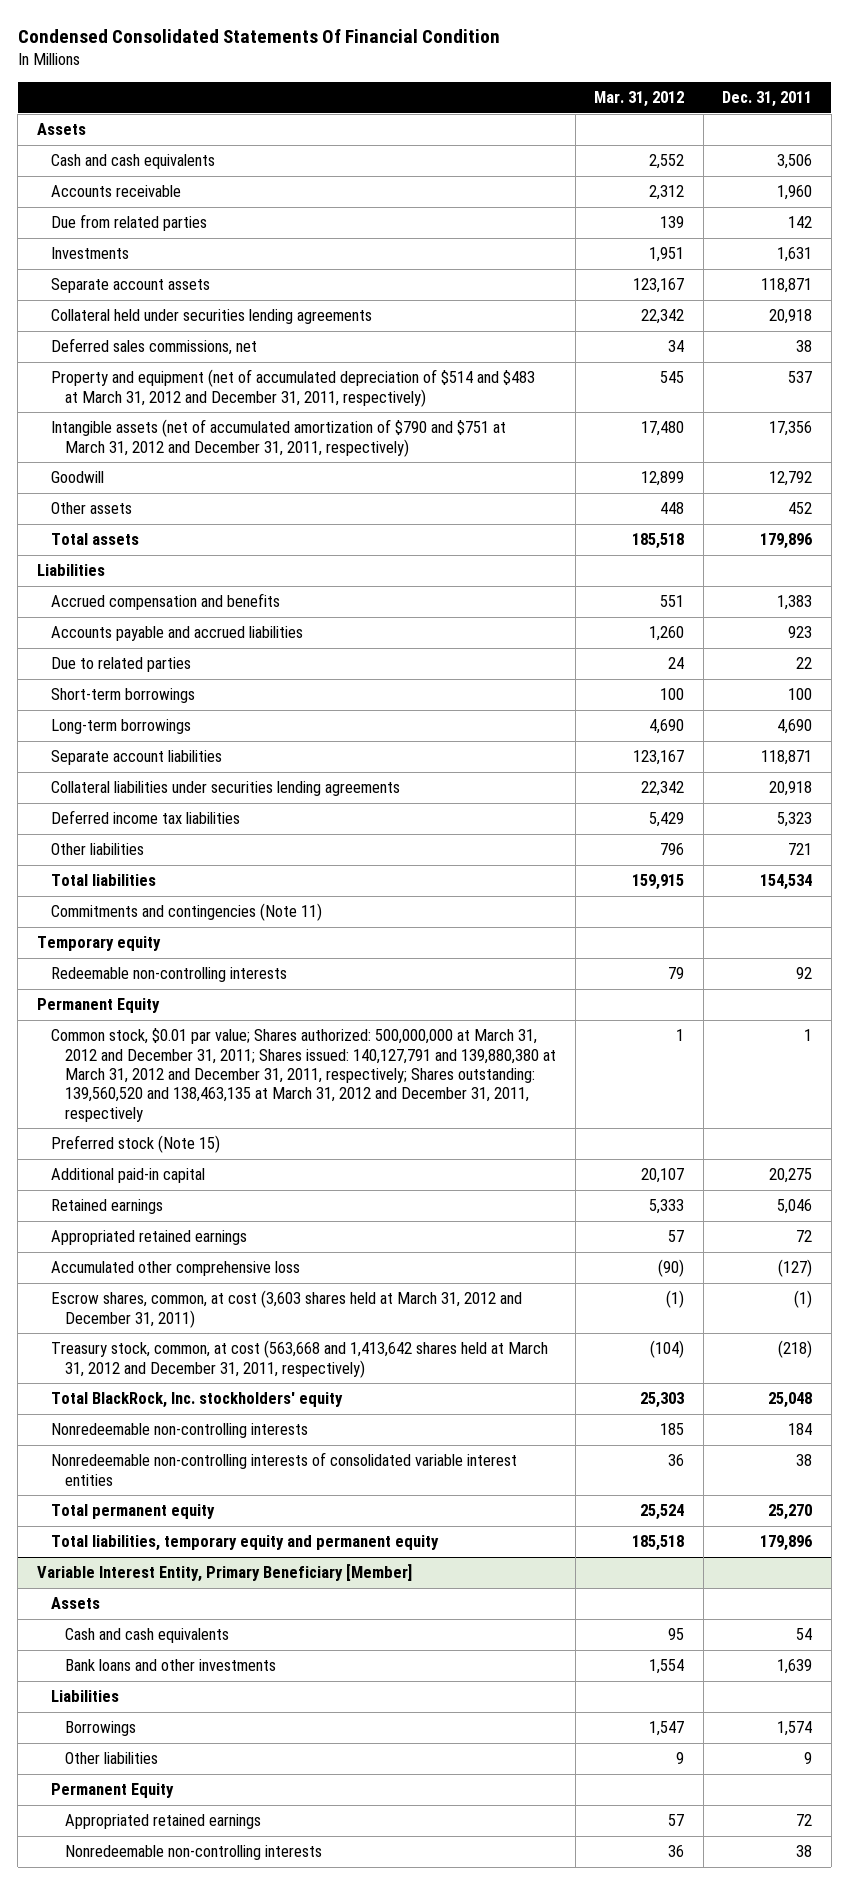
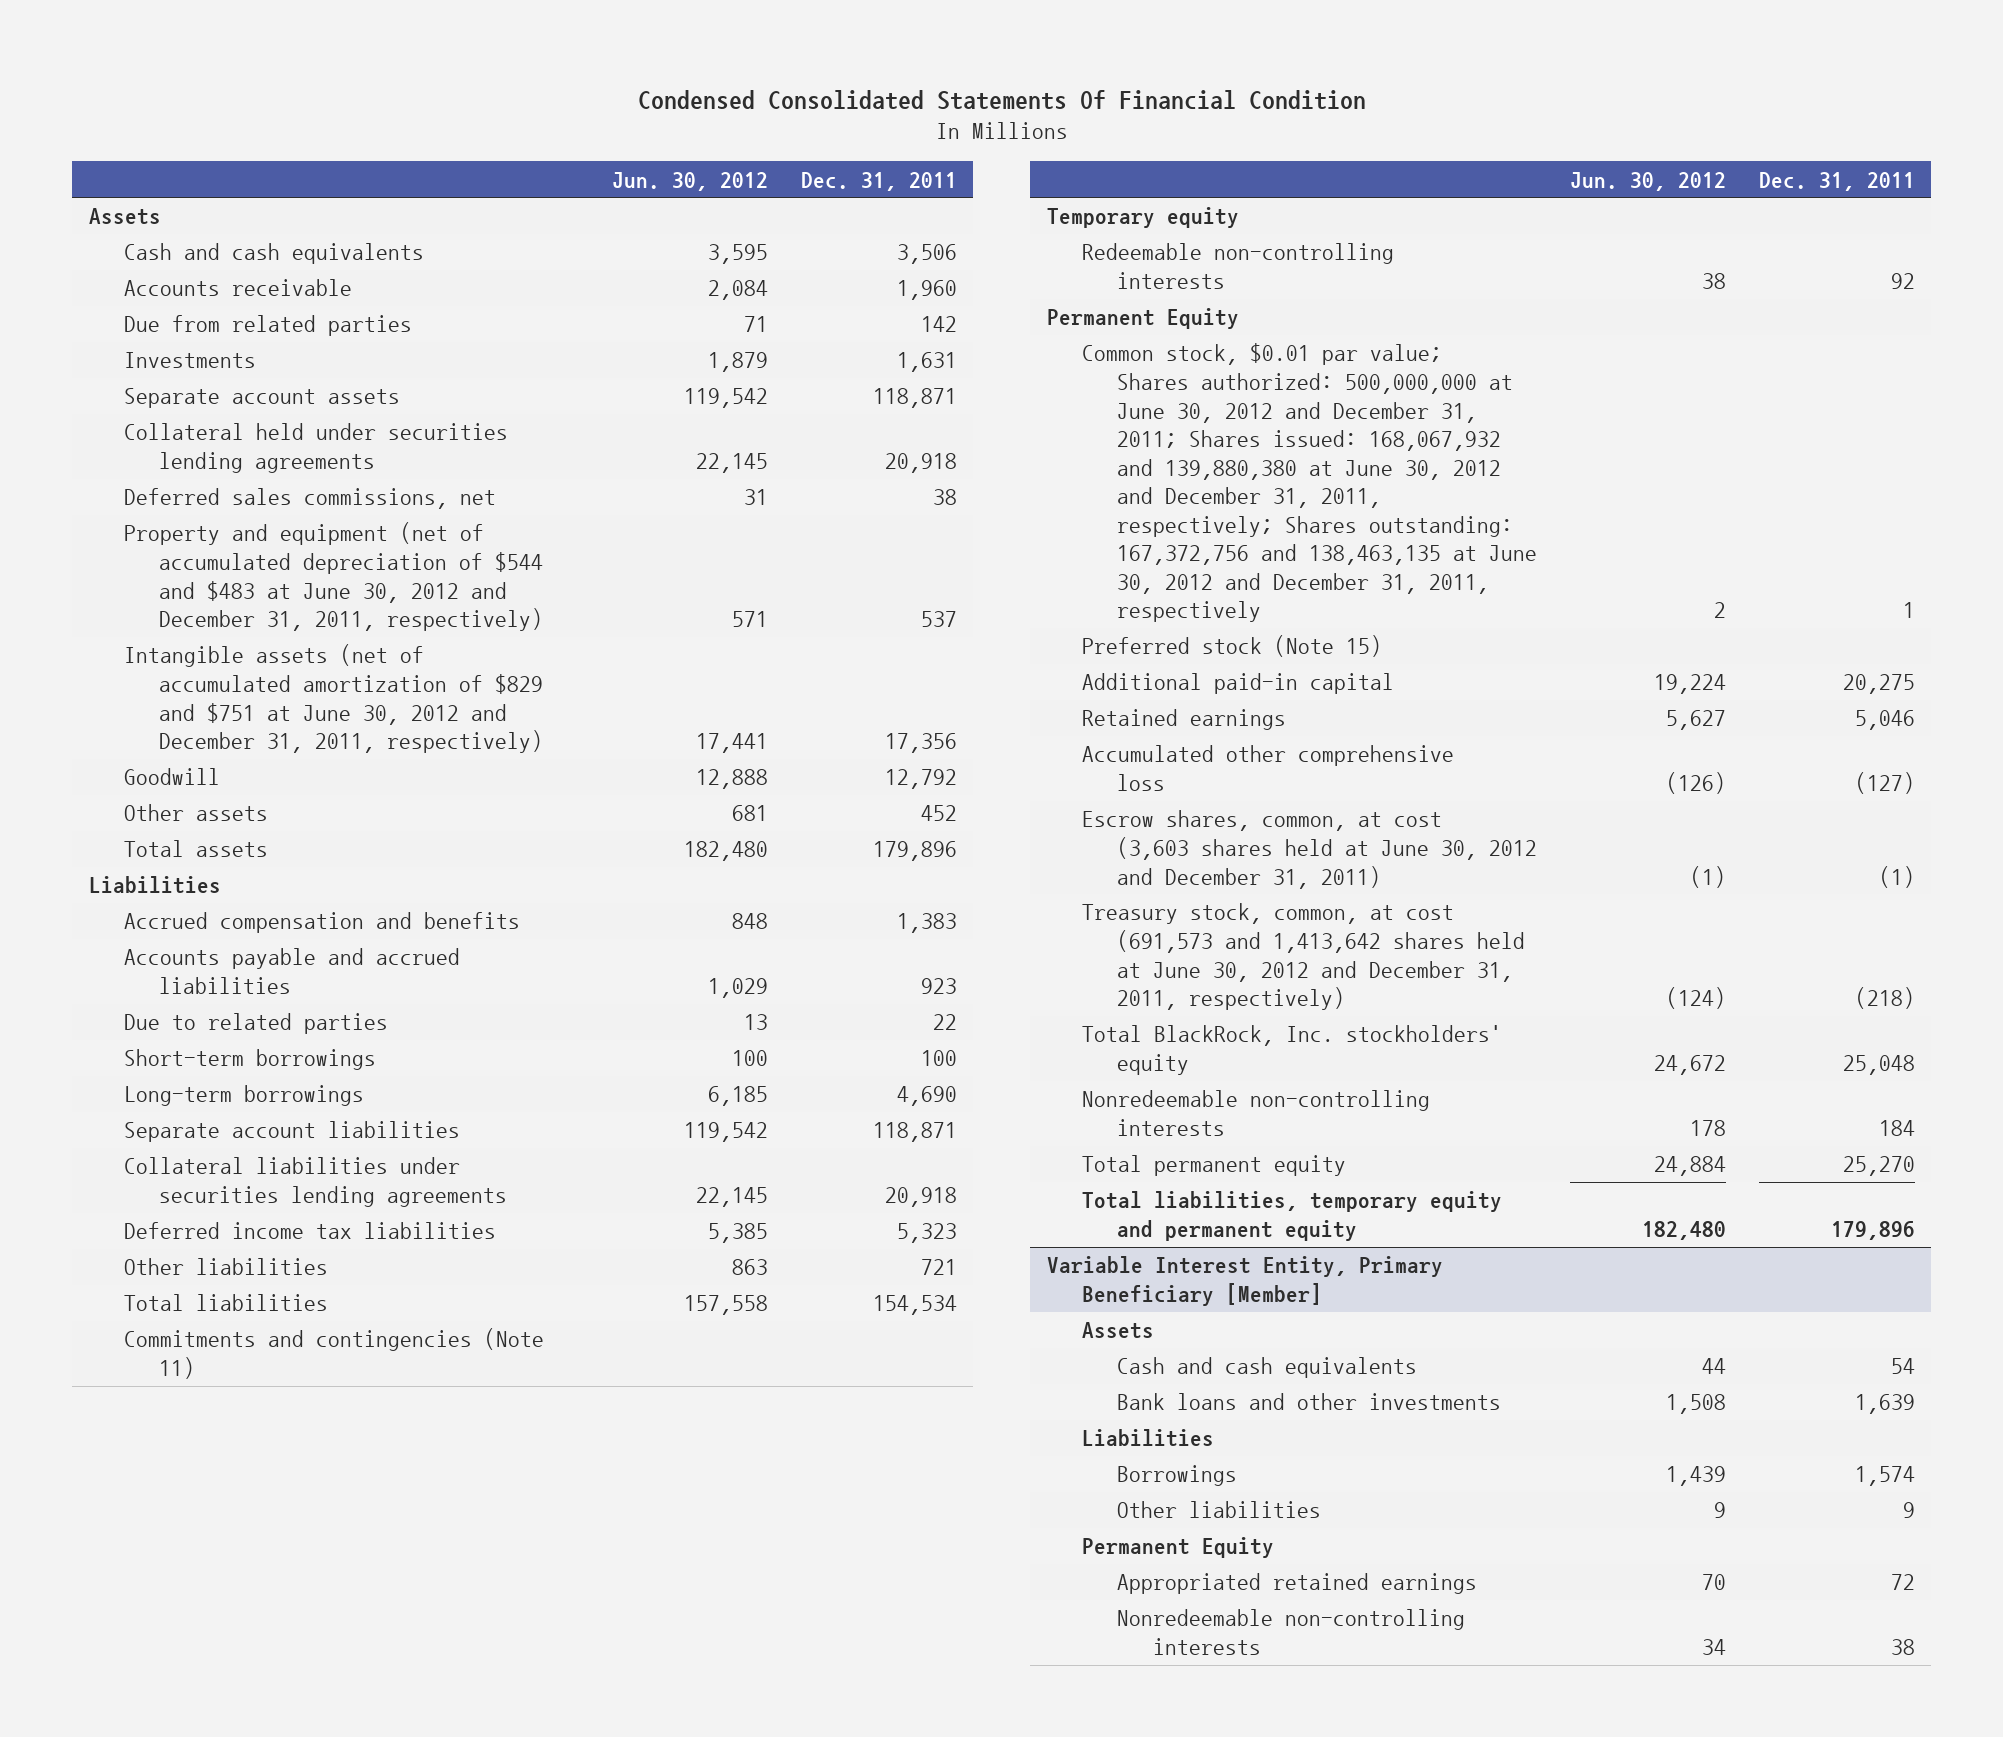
- | Mar. 31, 2012 | Dec. 31, 2011
+ | Jun. 30, 2012 | Dec. 31, 2011
- Property and equipment (net of accumulated depreciation of $514 and $483 at March 31, 2012 and December 31, 2011, respectively) | 545 | 537
- Intangible assets (net of accumulated amortization of $790 and $751 at March 31, 2012 and December 31, 2011, respectively) | 17,480 | 17,356
+ Property and equipment (net of accumulated depreciation of $544 and $483 at June 30, 2012 and December 31, 2011, respectively) | 571 | 537
+ Intangible assets (net of accumulated amortization of $829 and $751 at June 30, 2012 and December 31, 2011, respectively) | 17,441 | 17,356
- Common stock, $0.01 par value; Shares authorized: 500,000,000 at March 31, 2012 and December 31, 2011; Shares issued: 140,127,791 and 139,880,380 at March 31, 2012 and December 31, 2011, respectively; Shares outstanding: 139,560,520 and 138,463,135 at March 31, 2012 and December 31, 2011, respectively | 1 | 1
+ Common stock, $0.01 par value; Shares authorized: 500,000,000 at June 30, 2012 and December 31, 2011; Shares issued: 168,067,932 and 139,880,380 at June 30, 2012 and December 31, 2011, respectively; Shares outstanding: 167,372,756 and 138,463,135 at June 30, 2012 and December 31, 2011, respectively | 2 | 1
- Appropriated retained earnings | 57 | 72
- Escrow shares, common, at cost (3,603 shares held at March 31, 2012 and December 31, 2011) | (1) | (1)
- Treasury stock, common, at cost (563,668 and 1,413,642 shares held at March 31, 2012 and December 31, 2011, respectively) | (104) | (218)
+ Escrow shares, common, at cost (3,603 shares held at June 30, 2012 and December 31, 2011) | (1) | (1)
+ Treasury stock, common, at cost (691,573 and 1,413,642 shares held at June 30, 2012 and December 31, 2011, respectively) | (124) | (218)
- Nonredeemable non-controlling interests of consolidated variable interest entities | 36 | 38

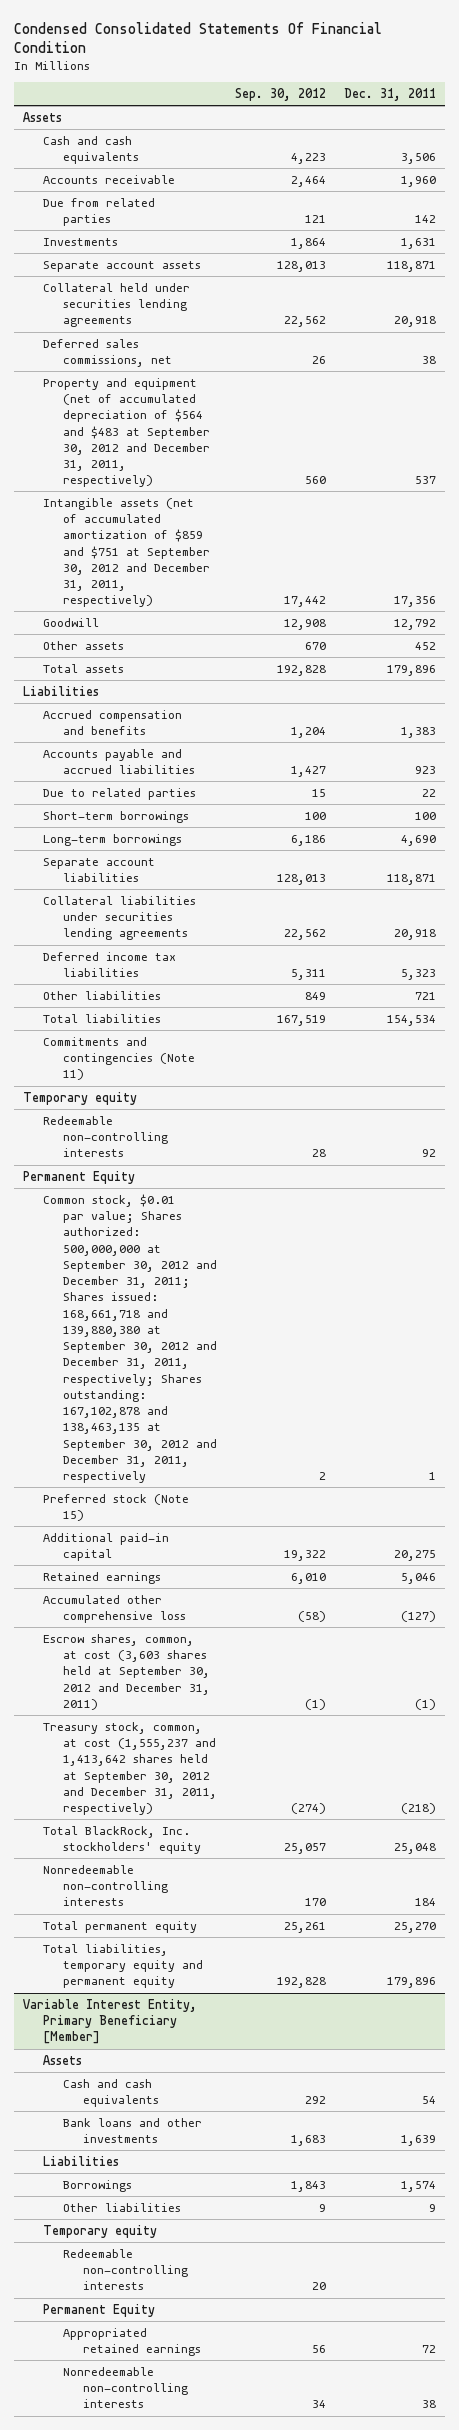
- | Jun. 30, 2012 | Dec. 31, 2011
+ | Sep. 30, 2012 | Dec. 31, 2011
- Property and equipment (net of accumulated depreciation of $544 and $483 at June 30, 2012 and December 31, 2011, respectively) | 571 | 537
- Intangible assets (net of accumulated amortization of $829 and $751 at June 30, 2012 and December 31, 2011, respectively) | 17,441 | 17,356
+ Property and equipment (net of accumulated depreciation of $564 and $483 at September 30, 2012 and December 31, 2011, respectively) | 560 | 537
+ Intangible assets (net of accumulated amortization of $859 and $751 at September 30, 2012 and December 31, 2011, respectively) | 17,442 | 17,356
- Common stock, $0.01 par value; Shares authorized: 500,000,000 at June 30, 2012 and December 31, 2011; Shares issued: 168,067,932 and 139,880,380 at June 30, 2012 and December 31, 2011, respectively; Shares outstanding: 167,372,756 and 138,463,135 at June 30, 2012 and December 31, 2011, respectively | 2 | 1
+ Common stock, $0.01 par value; Shares authorized: 500,000,000 at September 30, 2012 and December 31, 2011; Shares issued: 168,661,718 and 139,880,380 at September 30, 2012 and December 31, 2011, respectively; Shares outstanding: 167,102,878 and 138,463,135 at September 30, 2012 and December 31, 2011, respectively | 2 | 1
- Escrow shares, common, at cost (3,603 shares held at June 30, 2012 and December 31, 2011) | (1) | (1)
- Treasury stock, common, at cost (691,573 and 1,413,642 shares held at June 30, 2012 and December 31, 2011, respectively) | (124) | (218)
+ Escrow shares, common, at cost (3,603 shares held at September 30, 2012 and December 31, 2011) | (1) | (1)
+ Treasury stock, common, at cost (1,555,237 and 1,413,642 shares held at September 30, 2012 and December 31, 2011, respectively) | (274) | (218)
@ Variable Interest Entity, Primary Beneficiary [Member]
+ Temporary equity
+ Redeemable non-controlling interests | 20 |

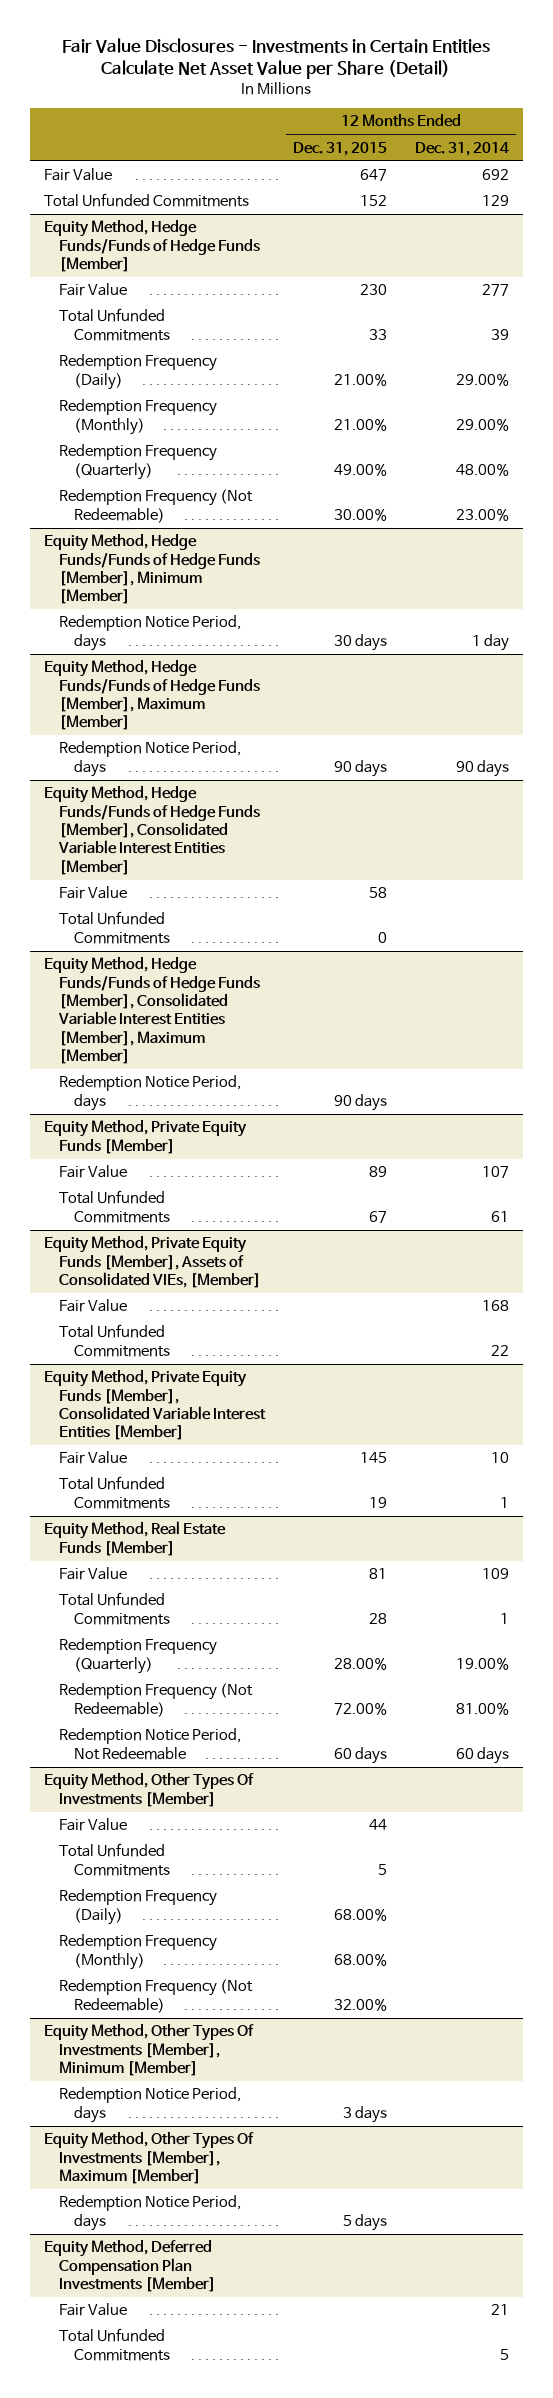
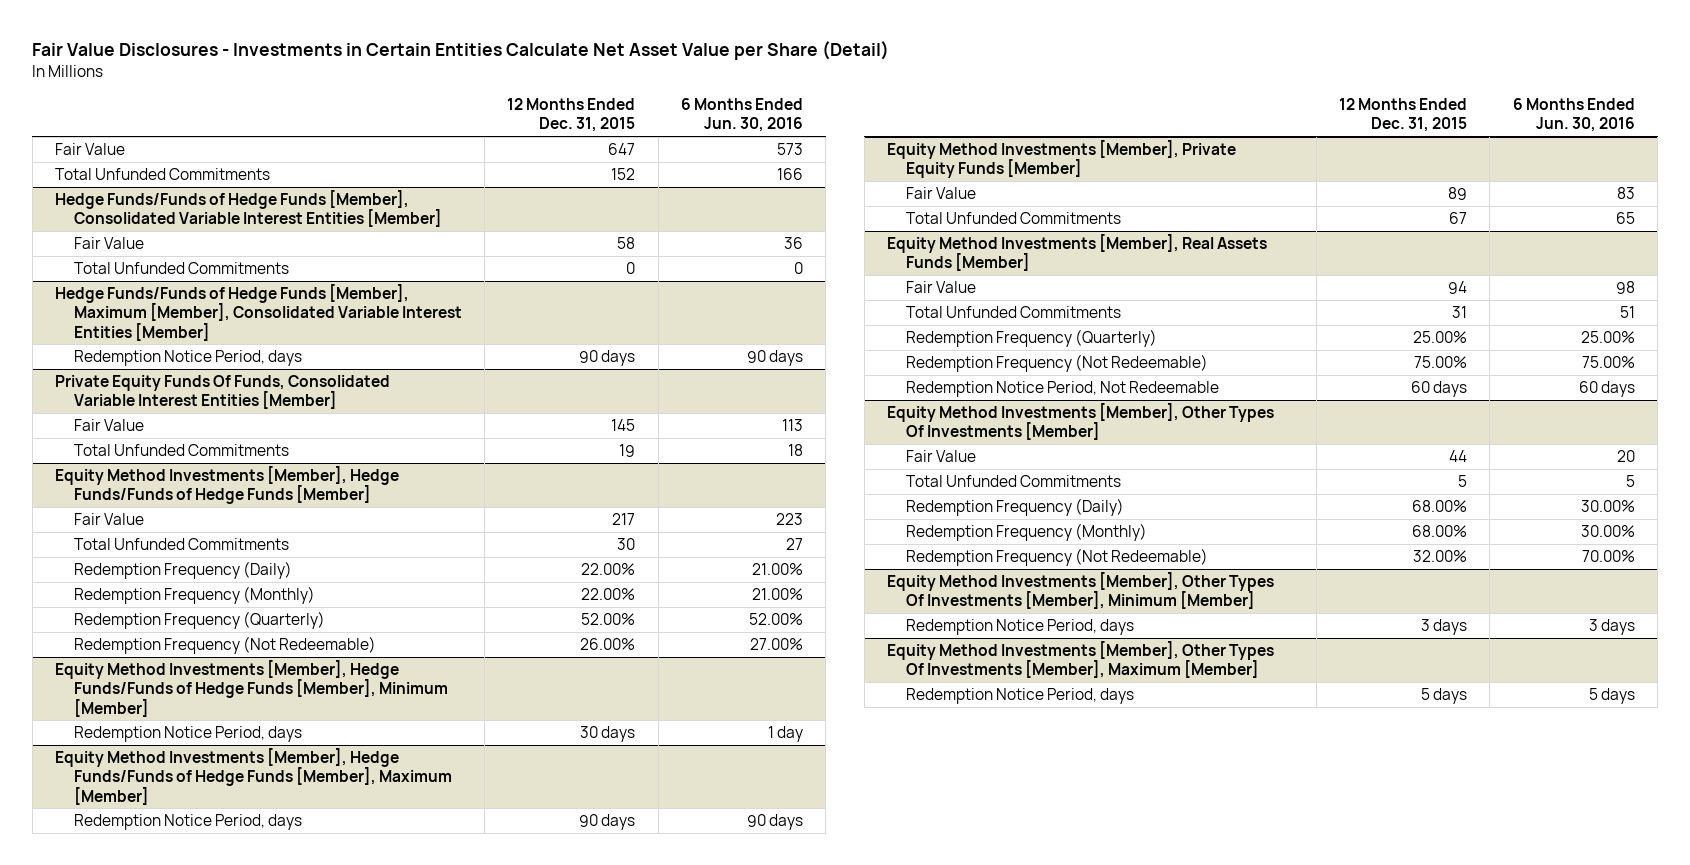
- | 12 Months Ended Dec. 31, 2015 | 12 Months Ended Dec. 31, 2014
+ | 12 Months Ended Dec. 31, 2015 | 6 Months Ended Jun. 30, 2016
- Equity Method, Hedge Funds/Funds of Hedge Funds [Member]
- Fair Value | 230 | 277
- Total Unfunded Commitments | 33 | 39
- Redemption Frequency (Daily) | 21.00% | 29.00%
- Redemption Frequency (Monthly) | 21.00% | 29.00%
- Redemption Frequency (Quarterly) | 49.00% | 48.00%
- Redemption Frequency (Not Redeemable) | 30.00% | 23.00%
- Equity Method, Hedge Funds/Funds of Hedge Funds [Member], Minimum [Member]
- Redemption Notice Period, days | 30 days | 1 day
- Equity Method, Hedge Funds/Funds of Hedge Funds [Member], Maximum [Member]
- Redemption Notice Period, days | 90 days | 90 days
- Equity Method, Hedge Funds/Funds of Hedge Funds [Member], Consolidated Variable Interest Entities [Member]
+ Hedge Funds/Funds of Hedge Funds [Member], Consolidated Variable Interest Entities [Member]
- Equity Method, Hedge Funds/Funds of Hedge Funds [Member], Consolidated Variable Interest Entities [Member], Maximum [Member]
+ Hedge Funds/Funds of Hedge Funds [Member], Maximum [Member], Consolidated Variable Interest Entities [Member]
- Equity Method, Private Equity Funds [Member]
- Fair Value | 89 | 107
- Total Unfunded Commitments | 67 | 61
- Equity Method, Private Equity Funds [Member], Assets of Consolidated VIEs, [Member]
- Fair Value | | 168
- Total Unfunded Commitments | | 22
- Equity Method, Private Equity Funds [Member], Consolidated Variable Interest Entities [Member]
+ Private Equity Funds Of Funds, Consolidated Variable Interest Entities [Member]
- Equity Method, Real Estate Funds [Member]
- Fair Value | 81 | 109
- Total Unfunded Commitments | 28 | 1
- Redemption Frequency (Quarterly) | 28.00% | 19.00%
- Redemption Frequency (Not Redeemable) | 72.00% | 81.00%
+ Equity Method Investments [Member], Hedge Funds/Funds of Hedge Funds [Member]
+ Fair Value | 217 | 223
+ Total Unfunded Commitments | 30 | 27
+ Redemption Frequency (Daily) | 22.00% | 21.00%
+ Redemption Frequency (Monthly) | 22.00% | 21.00%
+ Redemption Frequency (Quarterly) | 52.00% | 52.00%
+ Redemption Frequency (Not Redeemable) | 26.00% | 27.00%
+ Equity Method Investments [Member], Hedge Funds/Funds of Hedge Funds [Member], Minimum [Member]
+ Redemption Notice Period, days | 30 days | 1 day
+ Equity Method Investments [Member], Hedge Funds/Funds of Hedge Funds [Member], Maximum [Member]
+ Redemption Notice Period, days | 90 days | 90 days
+ Equity Method Investments [Member], Private Equity Funds [Member]
+ Fair Value | 89 | 83
+ Total Unfunded Commitments | 67 | 65
+ Equity Method Investments [Member], Real Assets Funds [Member]
+ Fair Value | 94 | 98
+ Total Unfunded Commitments | 31 | 51
+ Redemption Frequency (Quarterly) | 25.00% | 25.00%
+ Redemption Frequency (Not Redeemable) | 75.00% | 75.00%
- Equity Method, Other Types Of Investments [Member]
+ Equity Method Investments [Member], Other Types Of Investments [Member]
- Equity Method, Other Types Of Investments [Member], Minimum [Member]
+ Equity Method Investments [Member], Other Types Of Investments [Member], Minimum [Member]
- Equity Method, Other Types Of Investments [Member], Maximum [Member]
+ Equity Method Investments [Member], Other Types Of Investments [Member], Maximum [Member]
- Equity Method, Deferred Compensation Plan Investments [Member]
- Fair Value | | 21
- Total Unfunded Commitments | | 5

